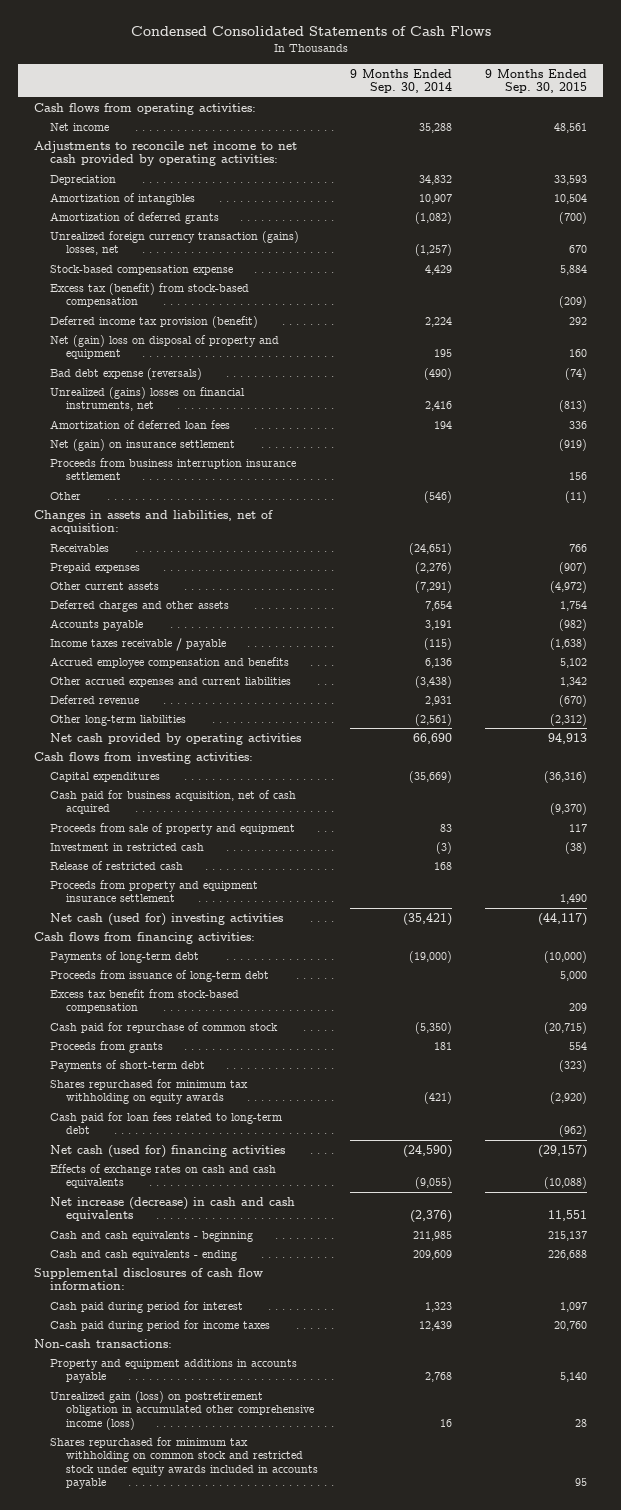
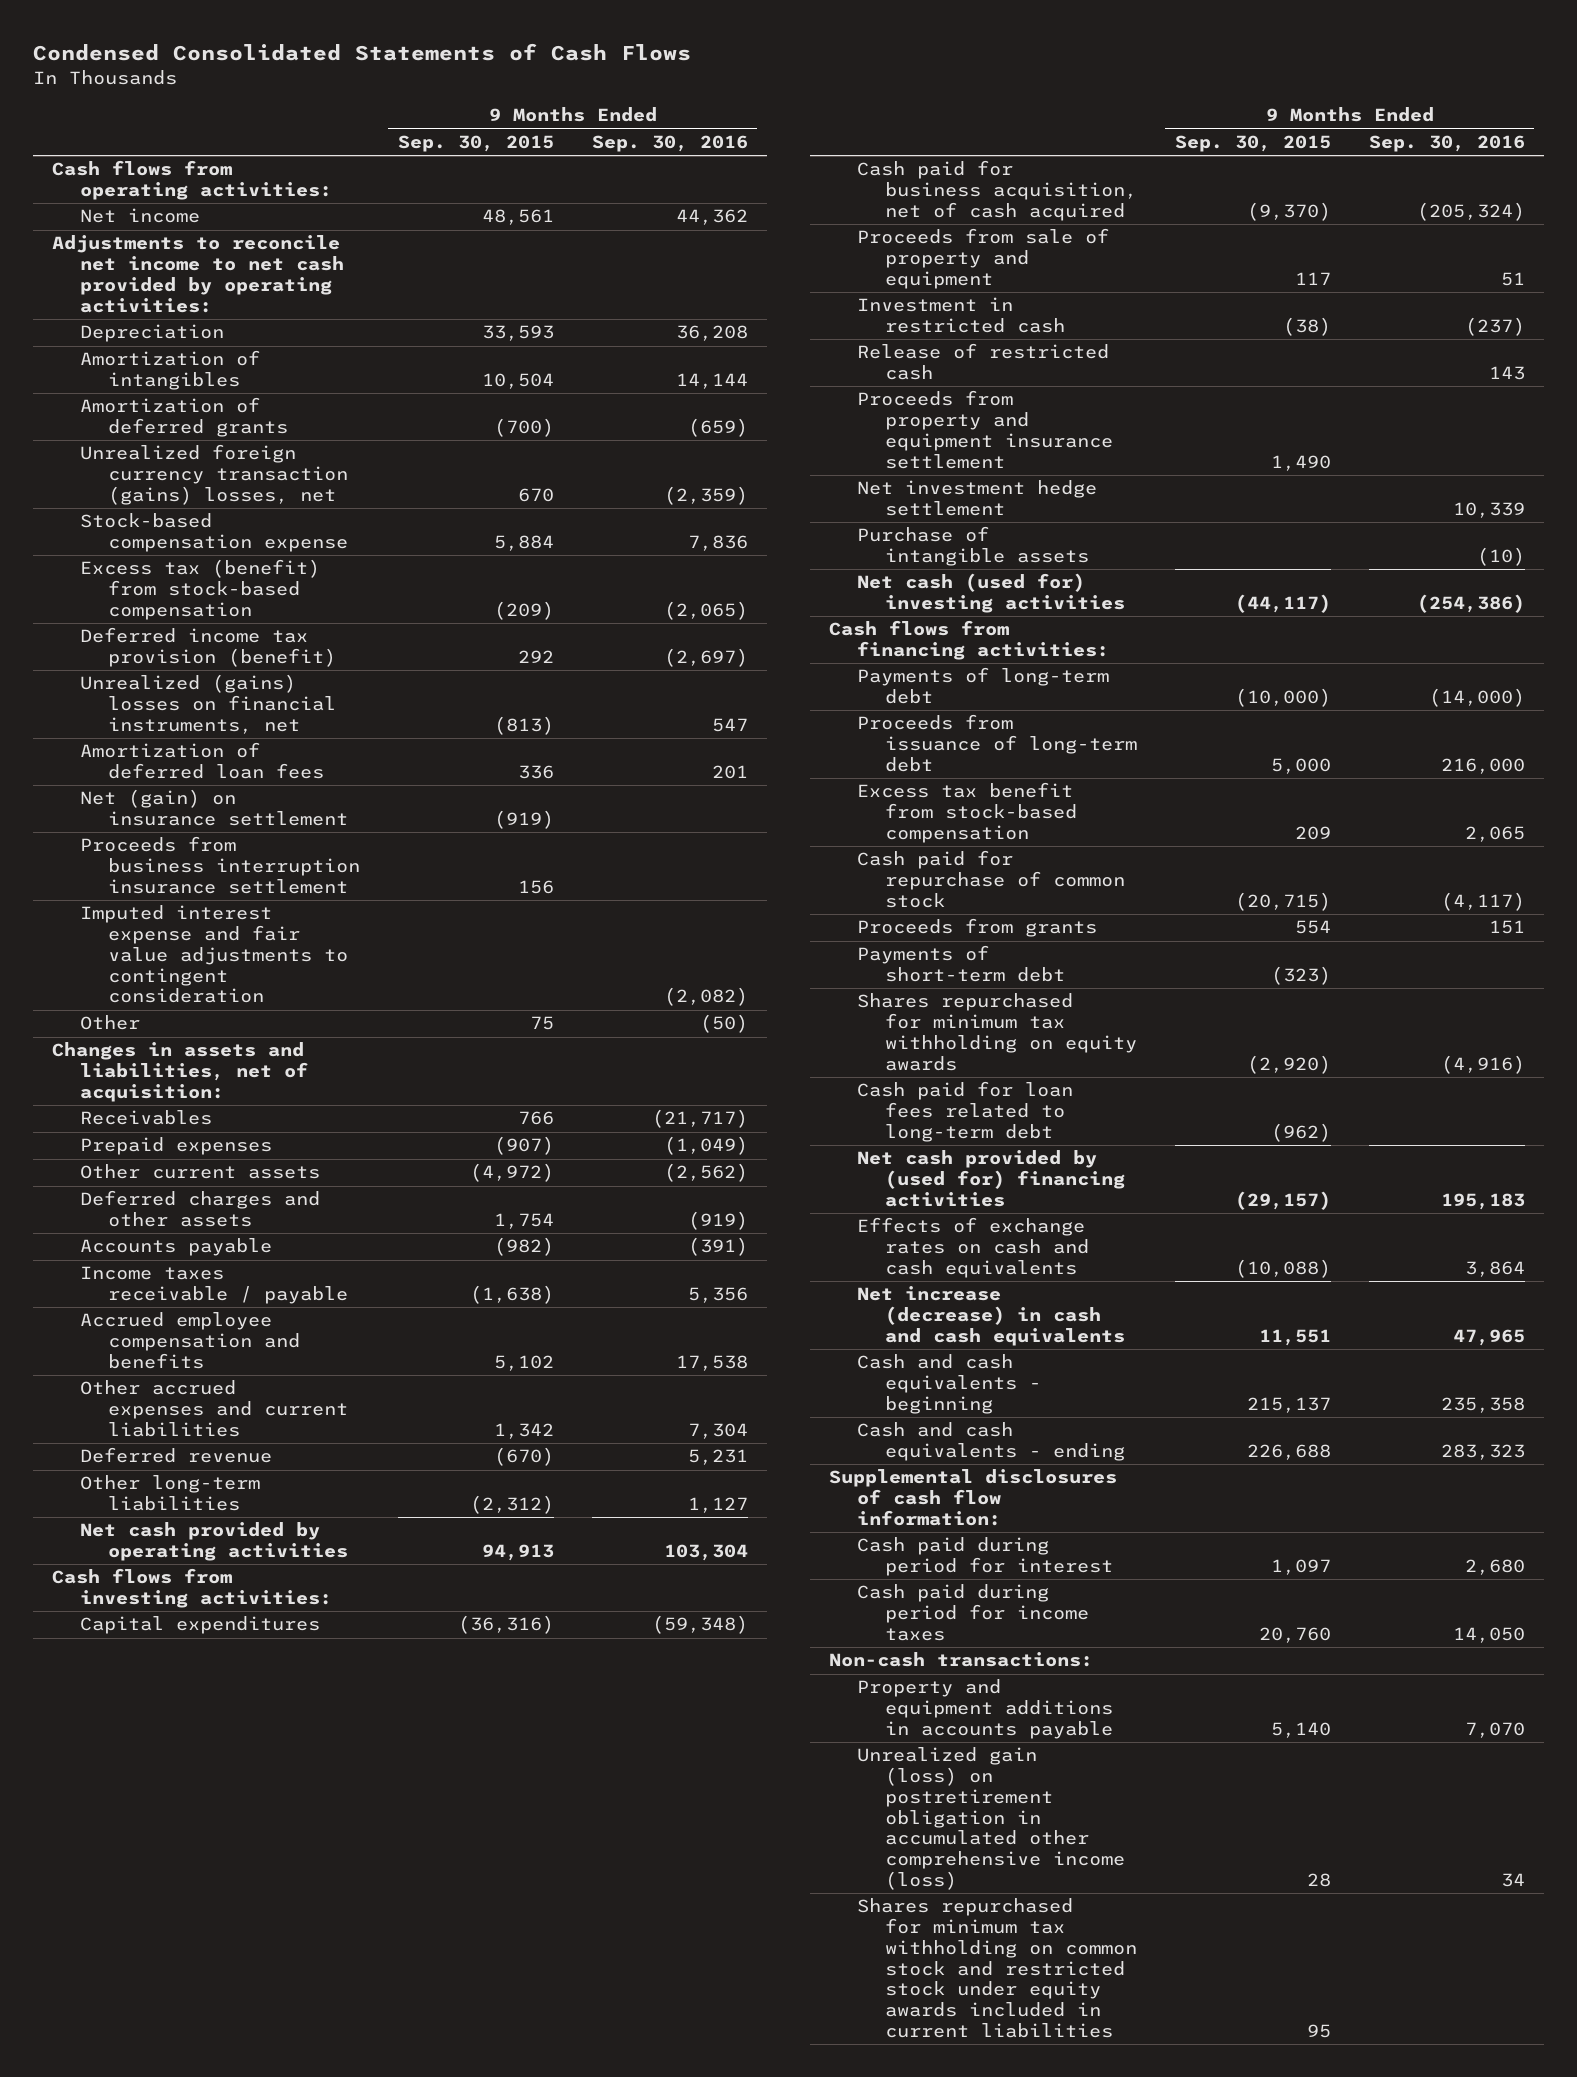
- | 9 Months Ended Sep. 30, 2014 | 9 Months Ended Sep. 30, 2015
+ | 9 Months Ended Sep. 30, 2015 | 9 Months Ended Sep. 30, 2016
- Net (gain) loss on disposal of property and equipment | 195 | 160
- Bad debt expense (reversals) | (490) | (74)
- Other | (546) | (11)
+ Imputed interest expense and fair value adjustments to contingent consideration | | (2,082)
+ Other | 75 | (50)
+ Net investment hedge settlement | | 10,339
+ Purchase of intangible assets | | (10)
- Net cash (used for) financing activities | (24,590) | (29,157)
+ Net cash provided by (used for) financing activities | (29,157) | 195,183
- Shares repurchased for minimum tax withholding on common stock and restricted stock under equity awards included in accounts payable | | 95
+ Shares repurchased for minimum tax withholding on common stock and restricted stock under equity awards included in current liabilities | 95 |

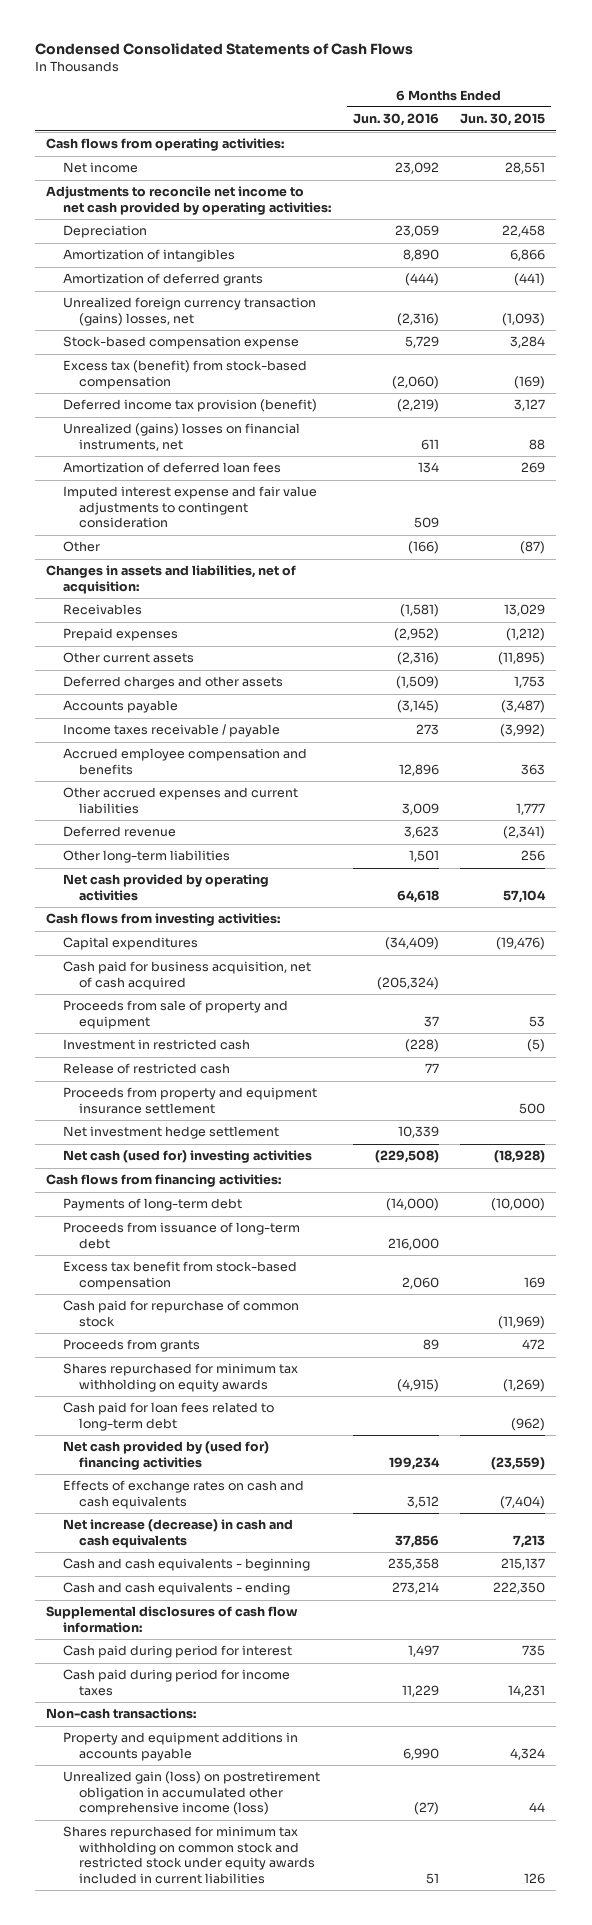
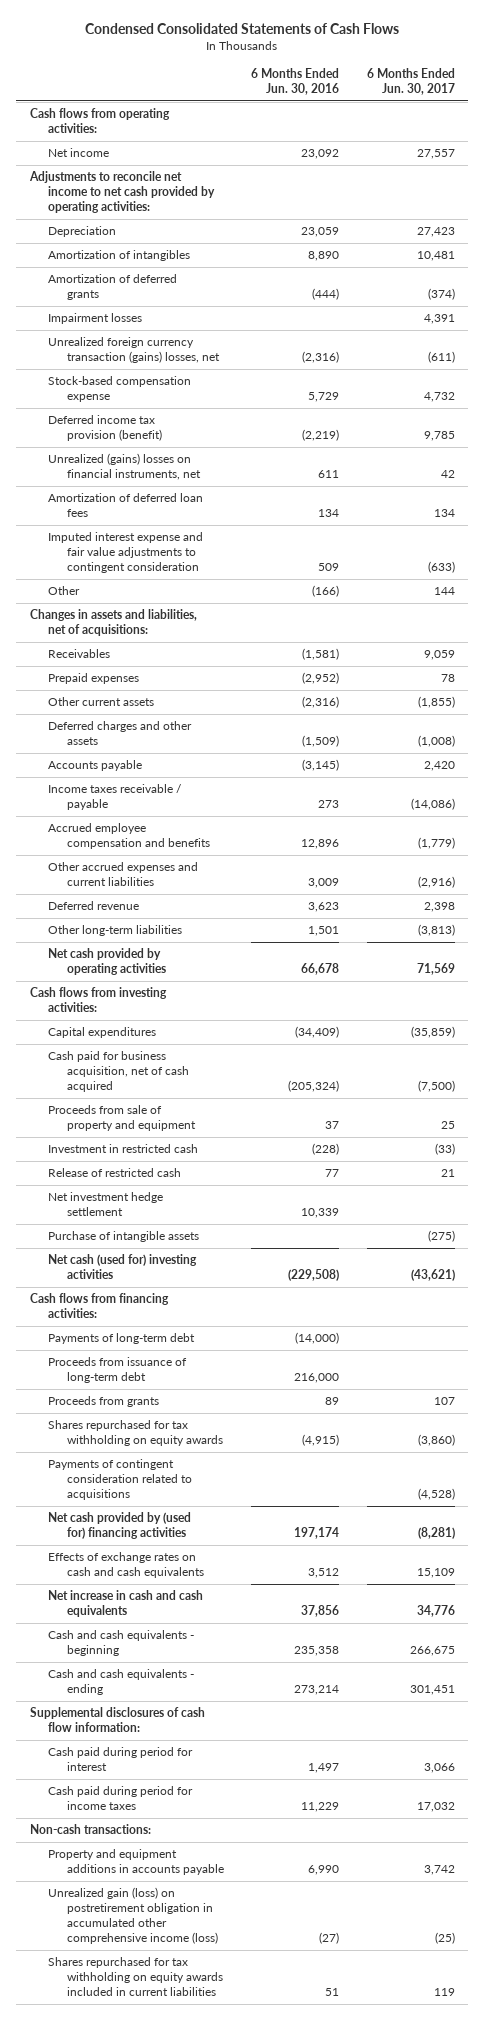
- | 6 Months Ended Jun. 30, 2016 | 6 Months Ended Jun. 30, 2015
+ | 6 Months Ended Jun. 30, 2016 | 6 Months Ended Jun. 30, 2017
+ Impairment losses | | 4,391
- Excess tax (benefit) from stock-based compensation | (2,060) | (169)
- Changes in assets and liabilities, net of acquisition:
+ Changes in assets and liabilities, net of acquisitions:
- Net cash provided by operating activities | 64,618 | 57,104
+ Net cash provided by operating activities | 66,678 | 71,569
- Proceeds from property and equipment insurance settlement | | 500
+ Purchase of intangible assets | | (275)
- Excess tax benefit from stock-based compensation | 2,060 | 169
- Cash paid for repurchase of common stock | | (11,969)
- Shares repurchased for minimum tax withholding on equity awards | (4,915) | (1,269)
- Cash paid for loan fees related to long-term debt | | (962)
- Net cash provided by (used for) financing activities | 199,234 | (23,559)
+ Shares repurchased for tax withholding on equity awards | (4,915) | (3,860)
+ Payments of contingent consideration related to acquisitions | | (4,528)
+ Net cash provided by (used for) financing activities | 197,174 | (8,281)
- Net increase (decrease) in cash and cash equivalents | 37,856 | 7,213
+ Net increase in cash and cash equivalents | 37,856 | 34,776
- Shares repurchased for minimum tax withholding on common stock and restricted stock under equity awards included in current liabilities | 51 | 126
+ Shares repurchased for tax withholding on equity awards included in current liabilities | 51 | 119

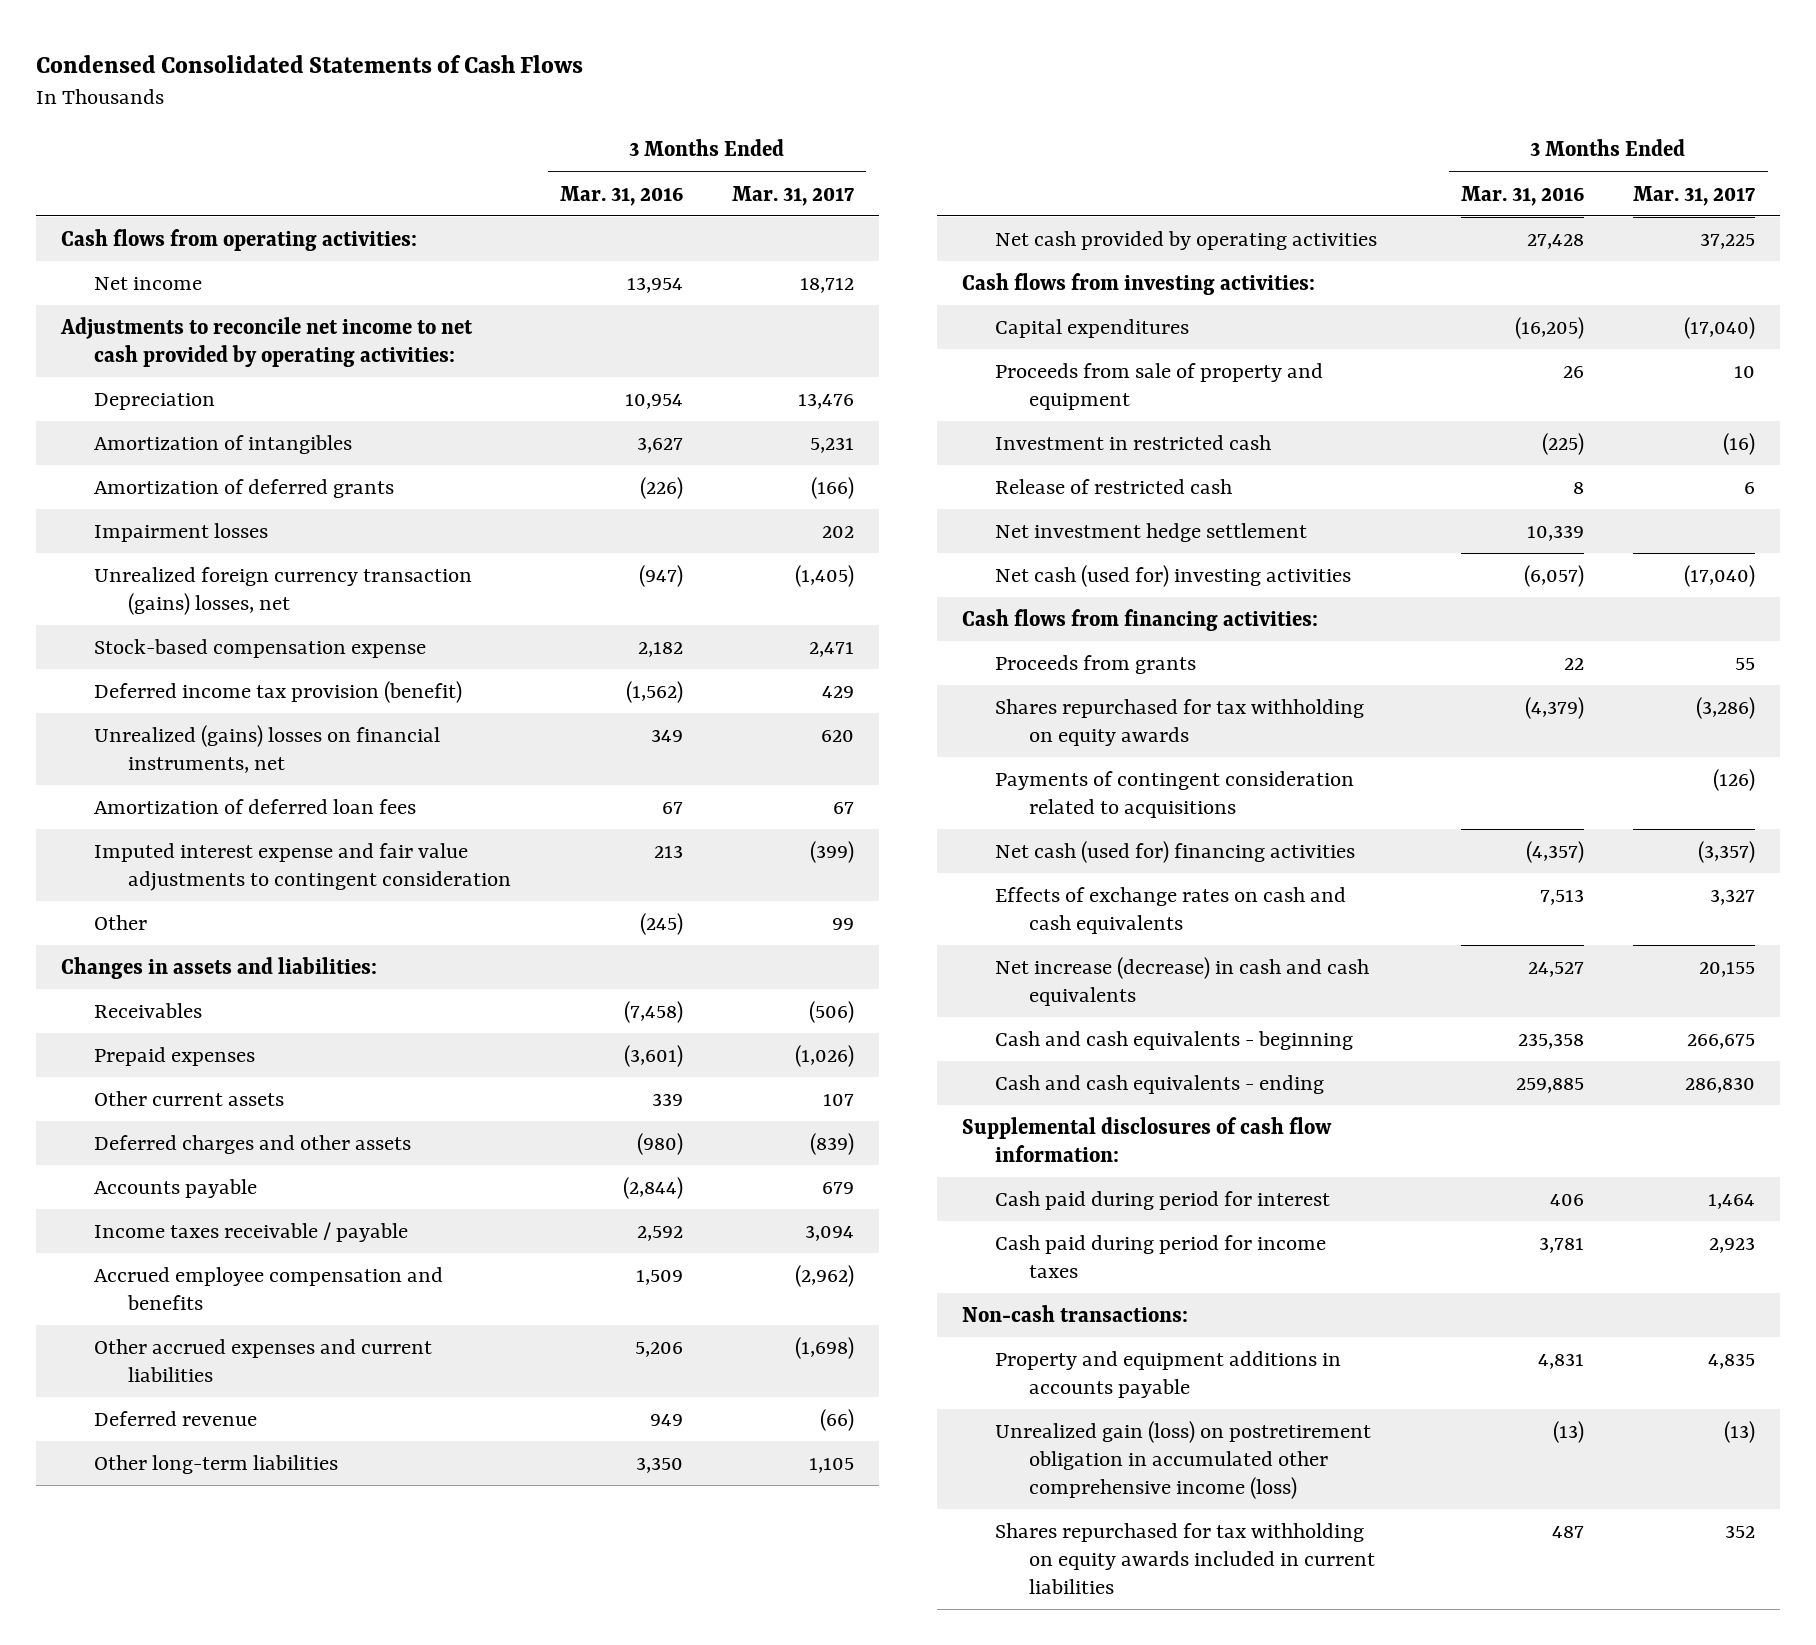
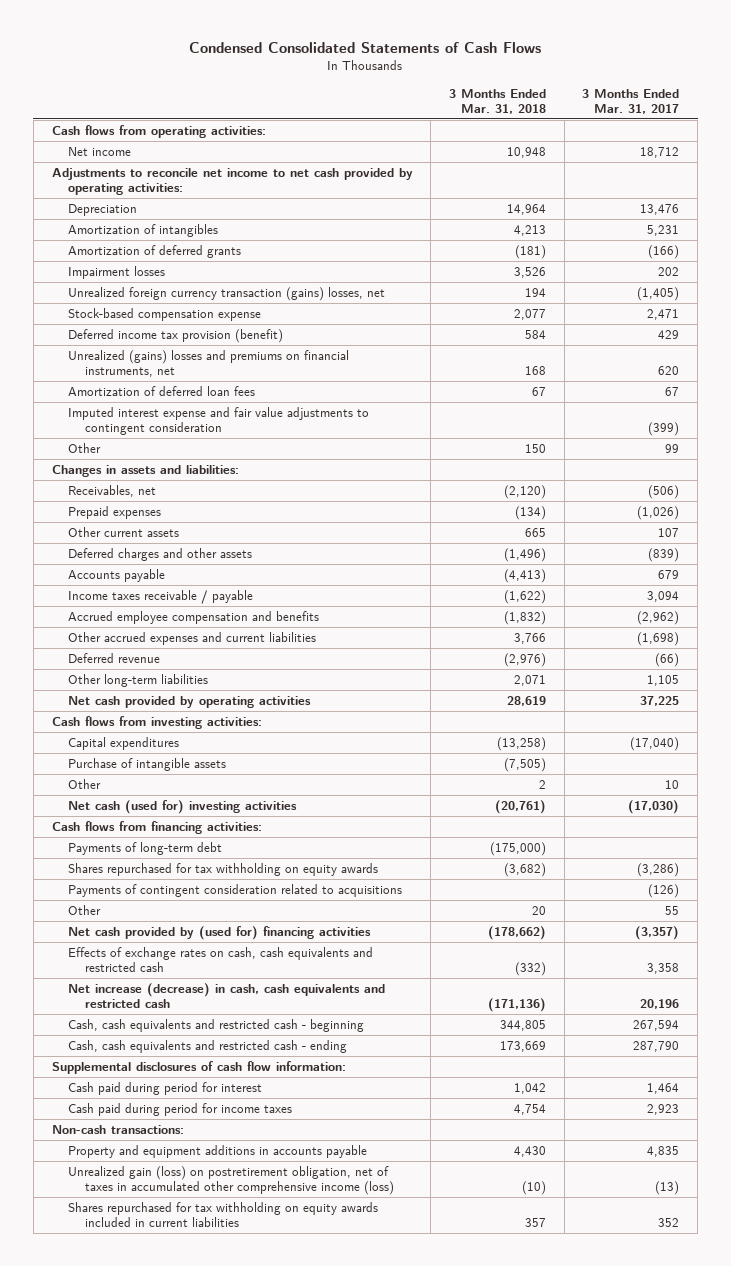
- | 3 Months Ended Mar. 31, 2016 | 3 Months Ended Mar. 31, 2017
+ | 3 Months Ended Mar. 31, 2018 | 3 Months Ended Mar. 31, 2017
- Unrealized (gains) losses on financial instruments, net | 349 | 620
+ Unrealized (gains) losses and premiums on financial instruments, net | 168 | 620
- Receivables | (7,458) | (506)
+ Receivables, net | (2,120) | (506)
- Proceeds from sale of property and equipment | 26 | 10
- Investment in restricted cash | (225) | (16)
- Release of restricted cash | 8 | 6
- Net investment hedge settlement | 10,339 |
- Net cash (used for) investing activities | (6,057) | (17,040)
+ Purchase of intangible assets | (7,505) |
+ Other | 2 | 10
+ Net cash (used for) investing activities | (20,761) | (17,030)
- Proceeds from grants | 22 | 55
+ Payments of long-term debt | (175,000) |
- Net cash (used for) financing activities | (4,357) | (3,357)
- Effects of exchange rates on cash and cash equivalents | 7,513 | 3,327
- Net increase (decrease) in cash and cash equivalents | 24,527 | 20,155
- Cash and cash equivalents - beginning | 235,358 | 266,675
- Cash and cash equivalents - ending | 259,885 | 286,830
+ Other | 20 | 55
+ Net cash provided by (used for) financing activities | (178,662) | (3,357)
+ Effects of exchange rates on cash, cash equivalents and restricted cash | (332) | 3,358
+ Net increase (decrease) in cash, cash equivalents and restricted cash | (171,136) | 20,196
+ Cash, cash equivalents and restricted cash - beginning | 344,805 | 267,594
+ Cash, cash equivalents and restricted cash - ending | 173,669 | 287,790
- Unrealized gain (loss) on postretirement obligation in accumulated other comprehensive income (loss) | (13) | (13)
+ Unrealized gain (loss) on postretirement obligation, net of taxes in accumulated other comprehensive income (loss) | (10) | (13)

